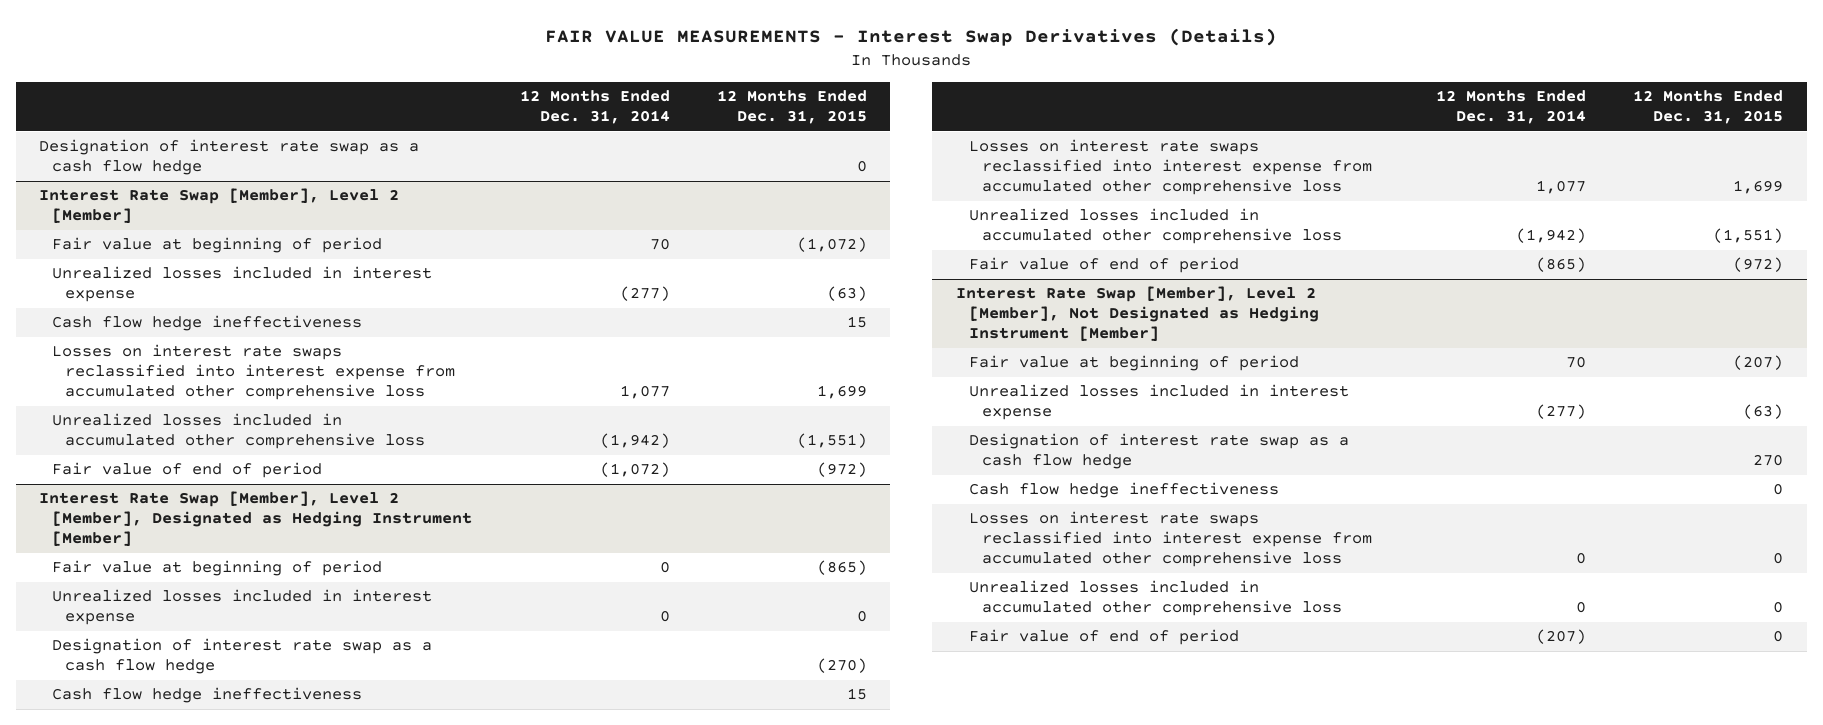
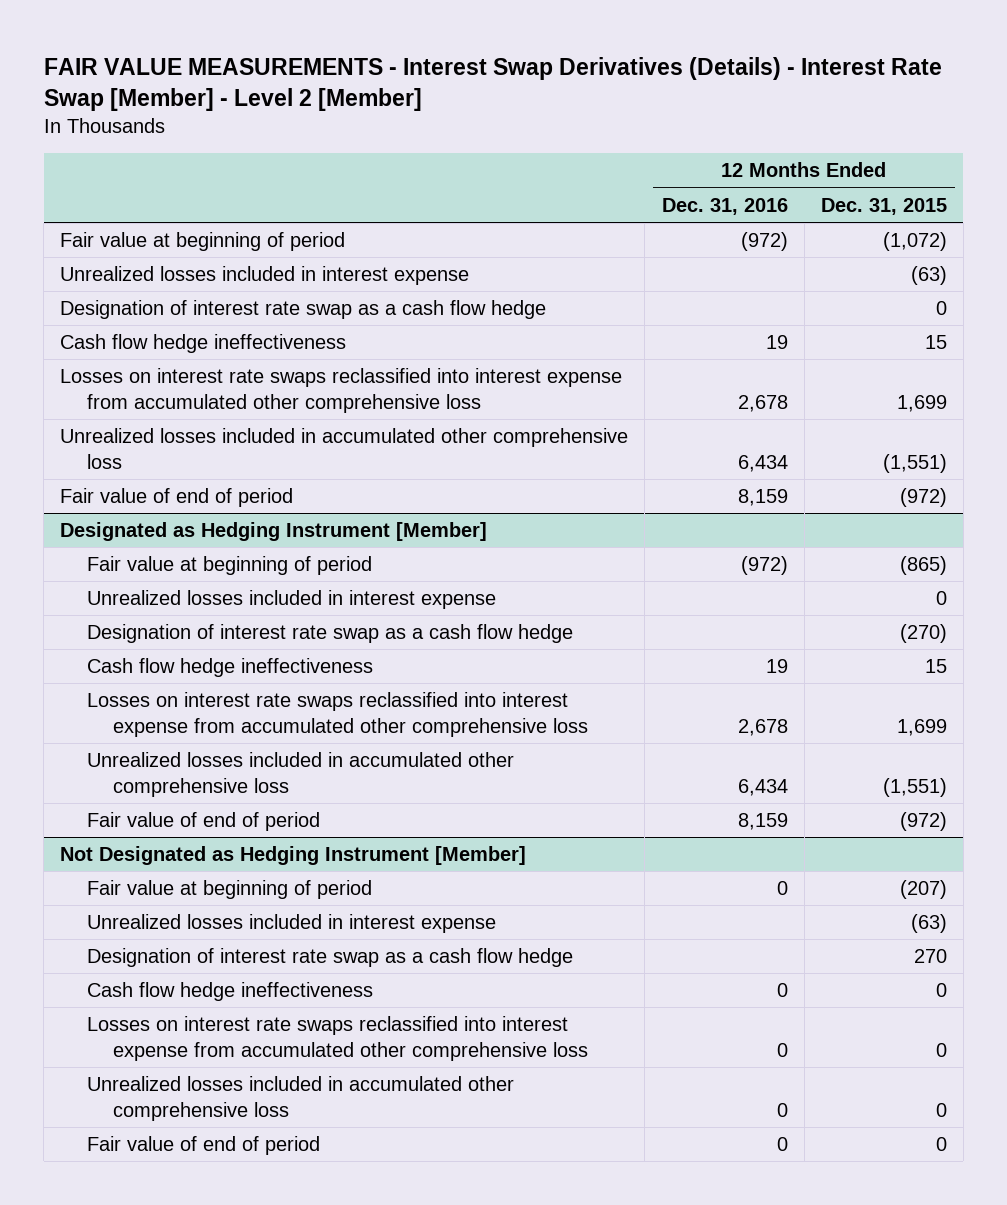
- FAIR VALUE MEASUREMENTS - Interest Swap Derivatives (Details)
+ FAIR VALUE MEASUREMENTS - Interest Swap Derivatives (Details) - Interest Rate Swap [Member] - Level 2 [Member]
- | 12 Months Ended Dec. 31, 2014 | 12 Months Ended Dec. 31, 2015
+ | 12 Months Ended Dec. 31, 2016 | 12 Months Ended Dec. 31, 2015
- Interest Rate Swap [Member], Level 2 [Member]
moved down: Designation of interest rate swap as a cash flow hedge | | 0
- Interest Rate Swap [Member], Level 2 [Member], Designated as Hedging Instrument [Member]
+ Designated as Hedging Instrument [Member]
- Interest Rate Swap [Member], Level 2 [Member], Not Designated as Hedging Instrument [Member]
+ Not Designated as Hedging Instrument [Member]

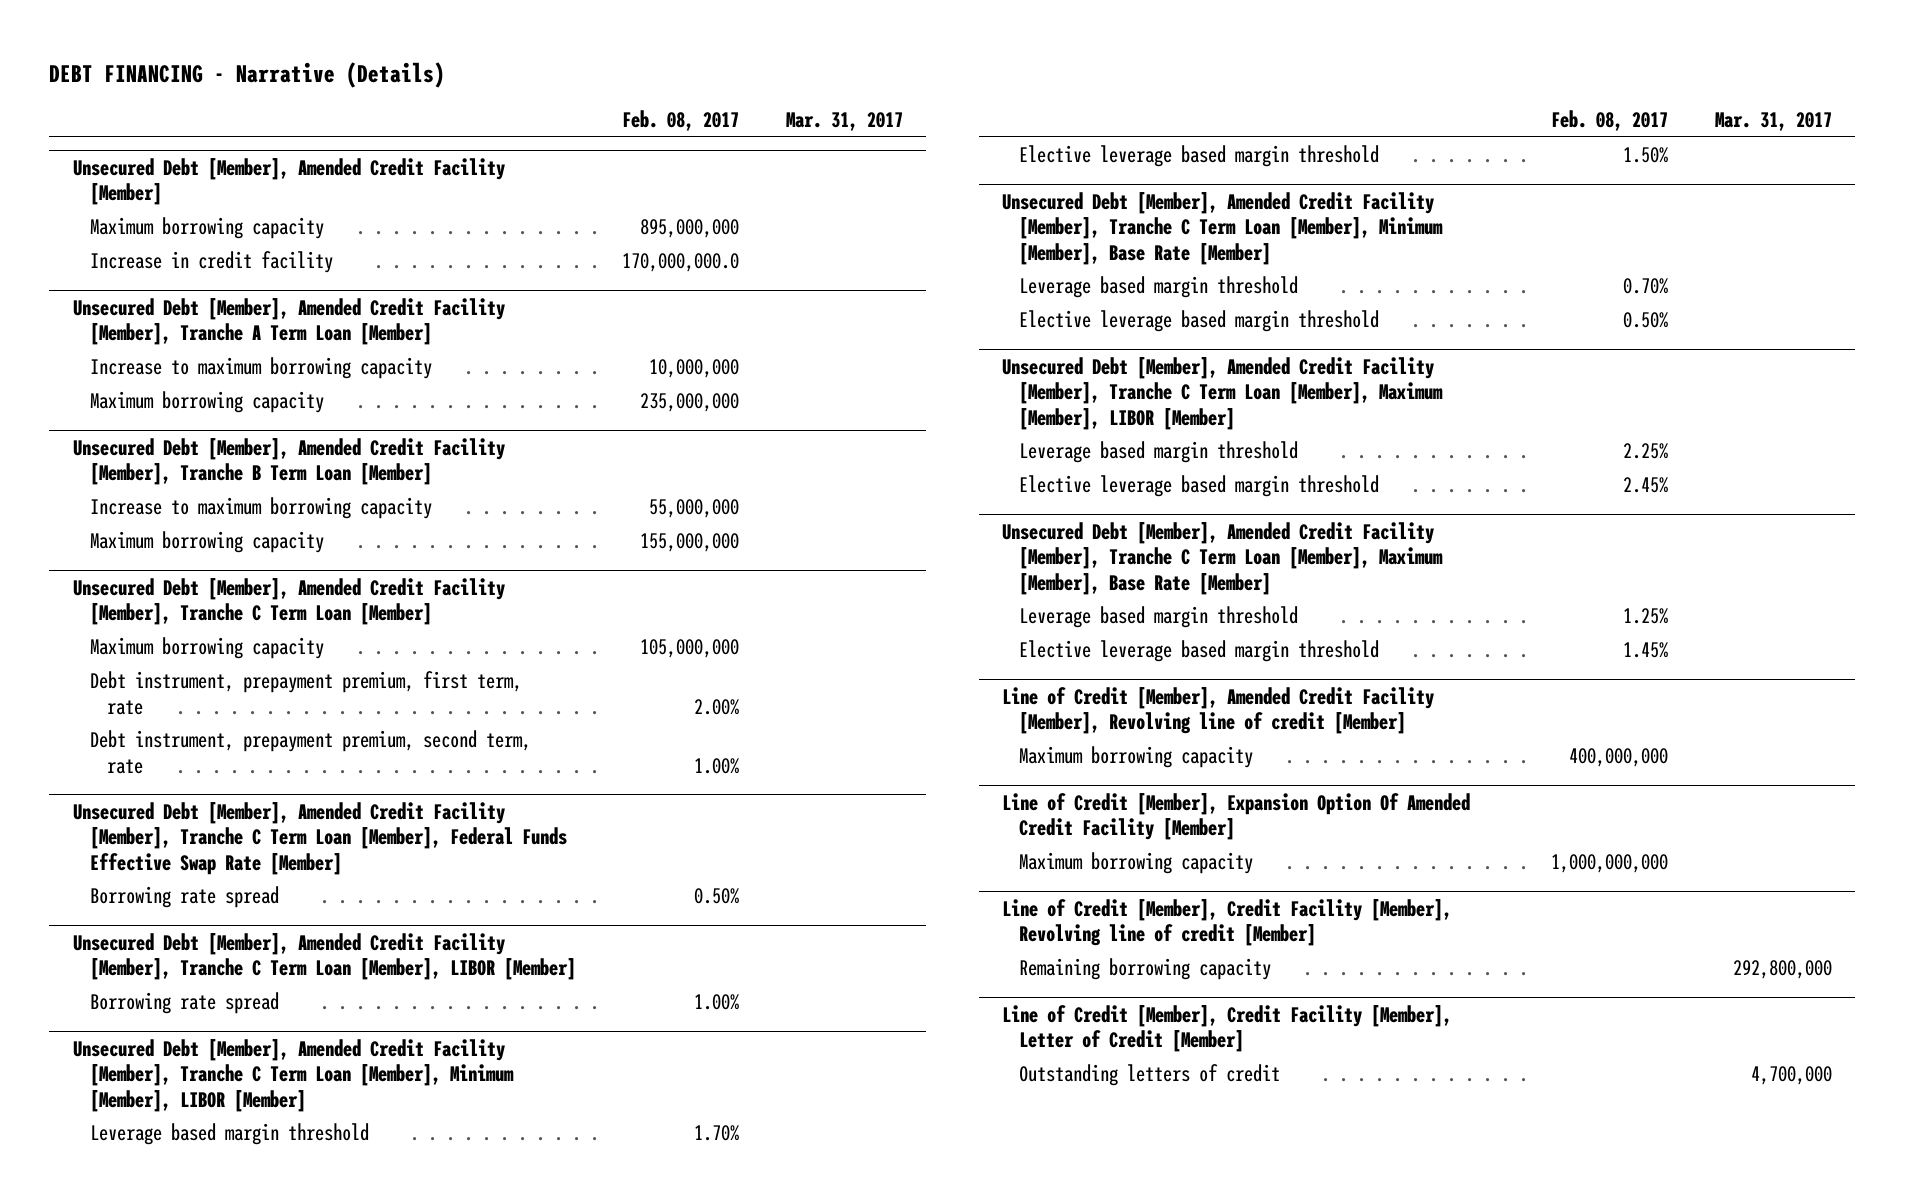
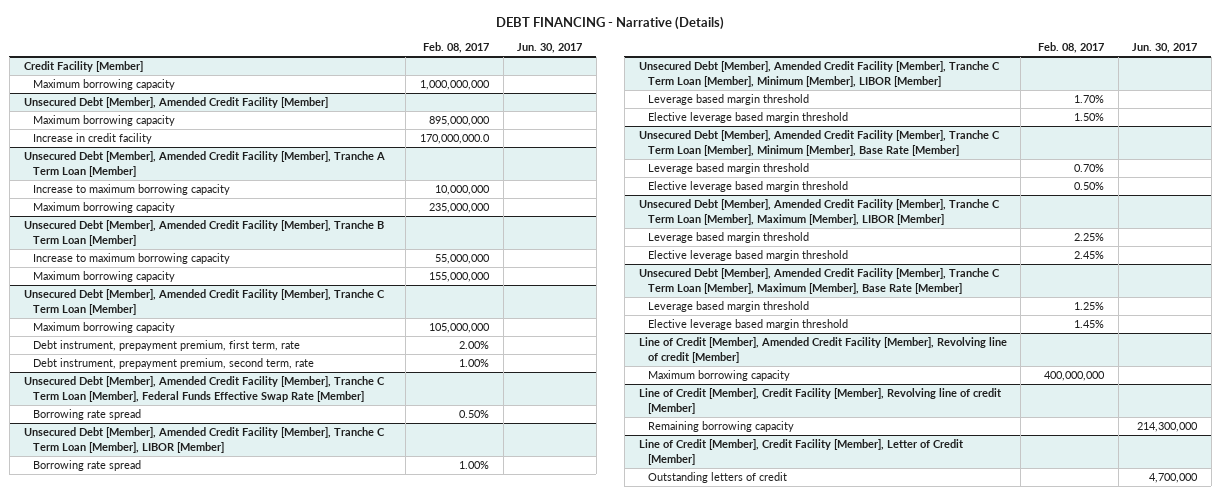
- | Feb. 08, 2017 | Mar. 31, 2017
+ | Feb. 08, 2017 | Jun. 30, 2017
+ Credit Facility [Member]
+ Maximum borrowing capacity | 1,000,000,000 |
- Line of Credit [Member], Expansion Option Of Amended Credit Facility [Member]
- Maximum borrowing capacity | 1,000,000,000 |

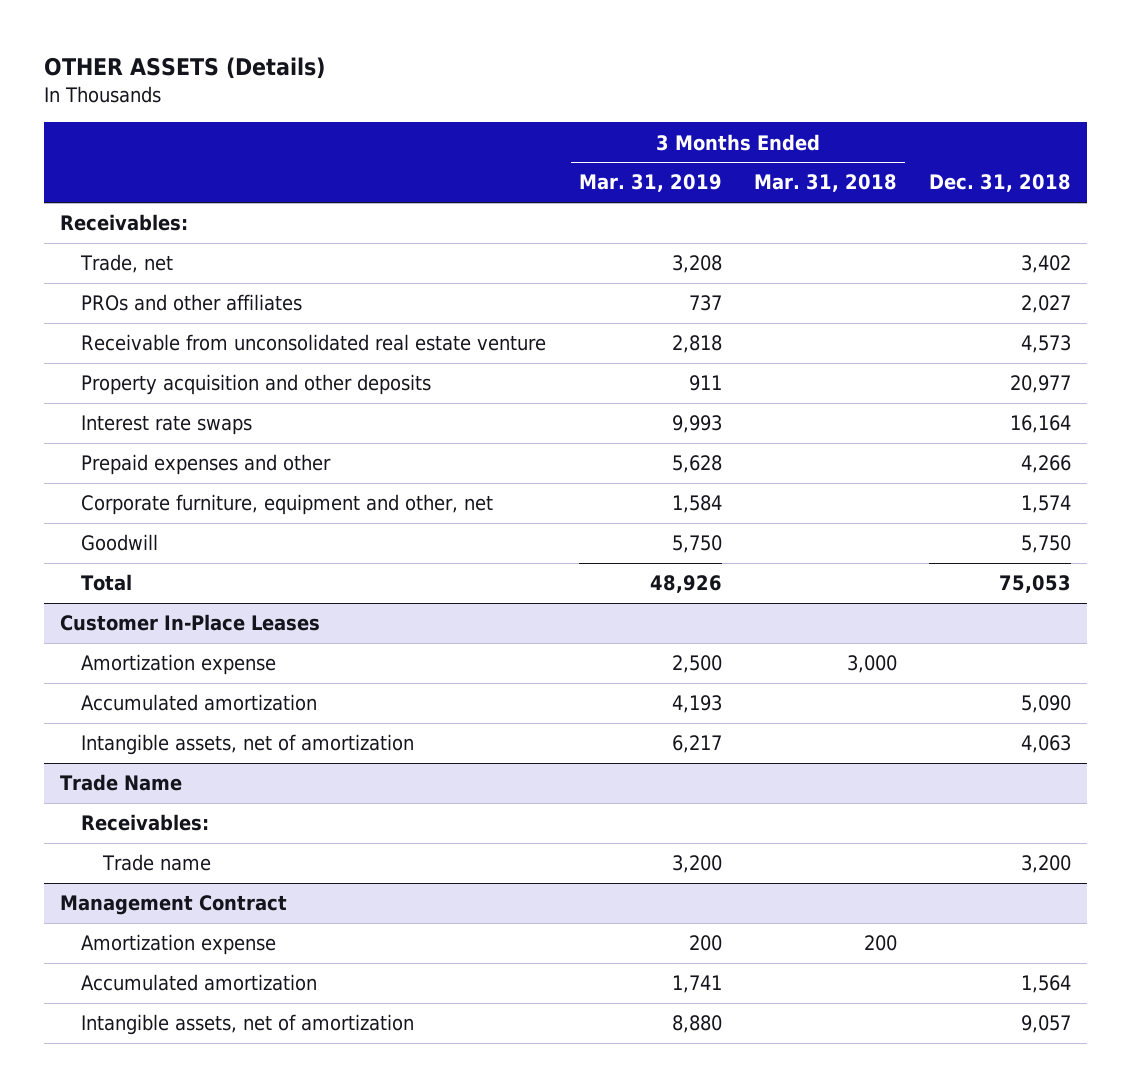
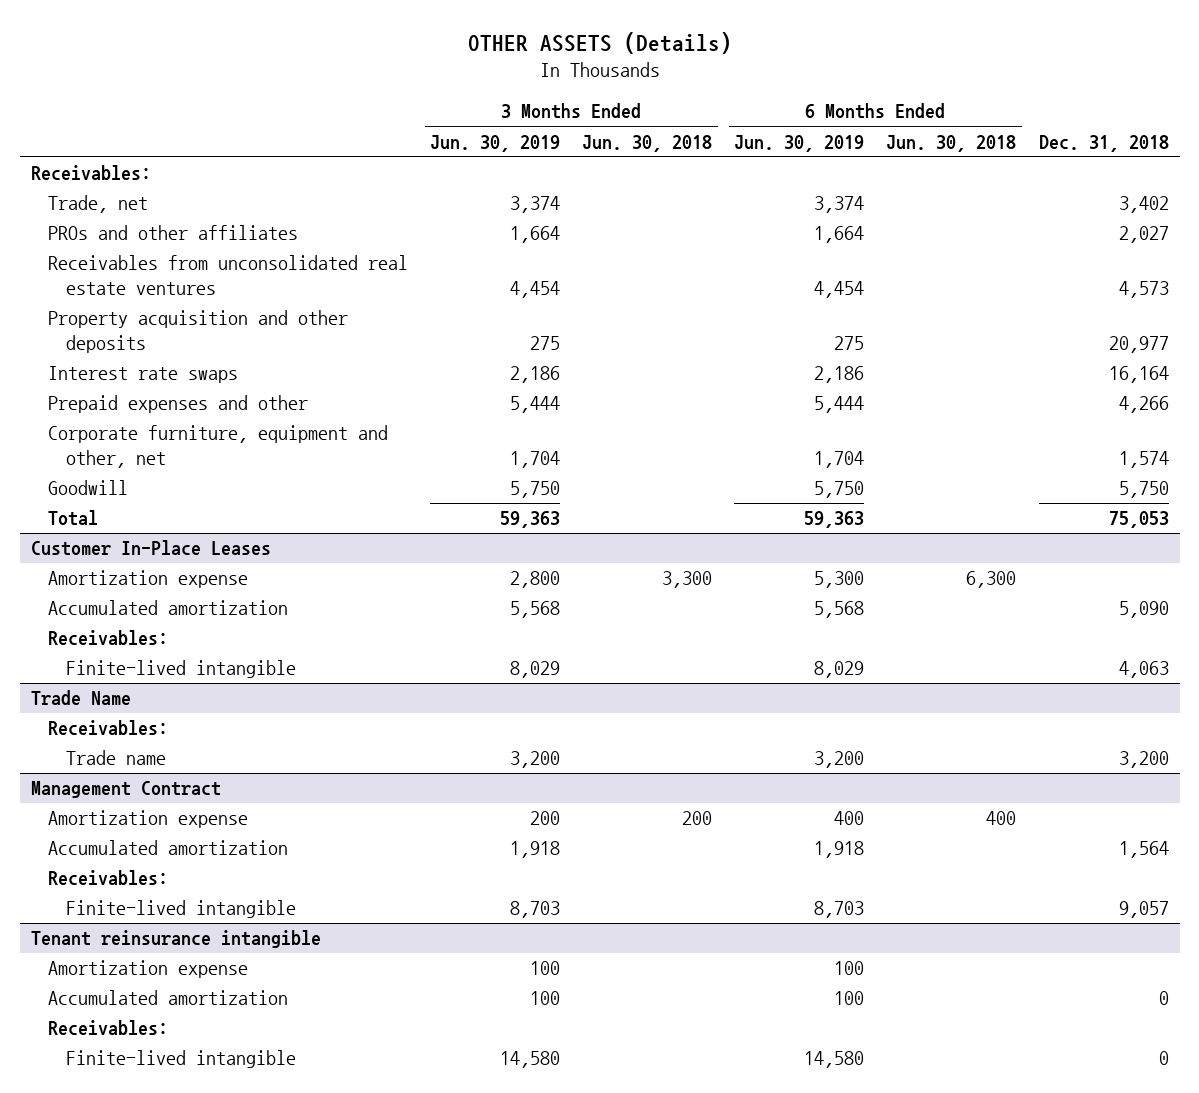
- | 3 Months Ended Mar. 31, 2019 | 3 Months Ended Mar. 31, 2018 | Dec. 31, 2018
+ | 3 Months Ended Jun. 30, 2019 | 3 Months Ended Jun. 30, 2018 | 6 Months Ended Jun. 30, 2019 | 6 Months Ended Jun. 30, 2018 | Dec. 31, 2018
- Receivable from unconsolidated real estate venture | 2,818 | | 4,573
+ Receivables from unconsolidated real estate ventures | 4,454 | | 4,454 | | 4,573
@ Customer In-Place Leases
- Intangible assets, net of amortization | 6,217 | | 4,063
+ Receivables:
+ Finite-lived intangible | 8,029 | | 8,029 | | 4,063
@ Management Contract
- Intangible assets, net of amortization | 8,880 | | 9,057
+ Receivables:
+ Finite-lived intangible | 8,703 | | 8,703 | | 9,057
+ Tenant reinsurance intangible
+ Amortization expense | 100 | | 100 | |
+ Accumulated amortization | 100 | | 100 | | 0
+ Receivables:
+ Finite-lived intangible | 14,580 | | 14,580 | | 0

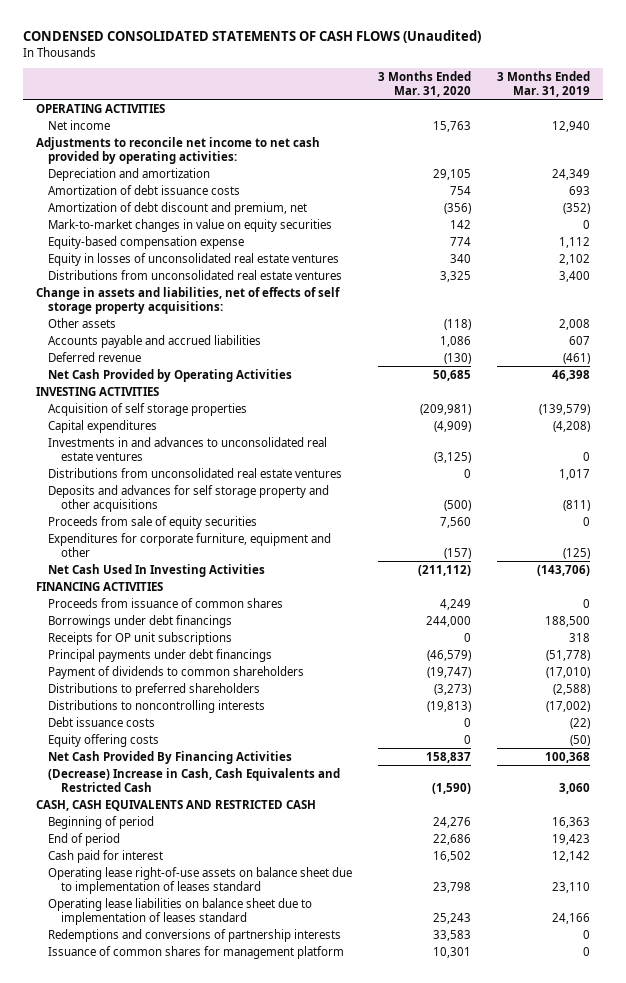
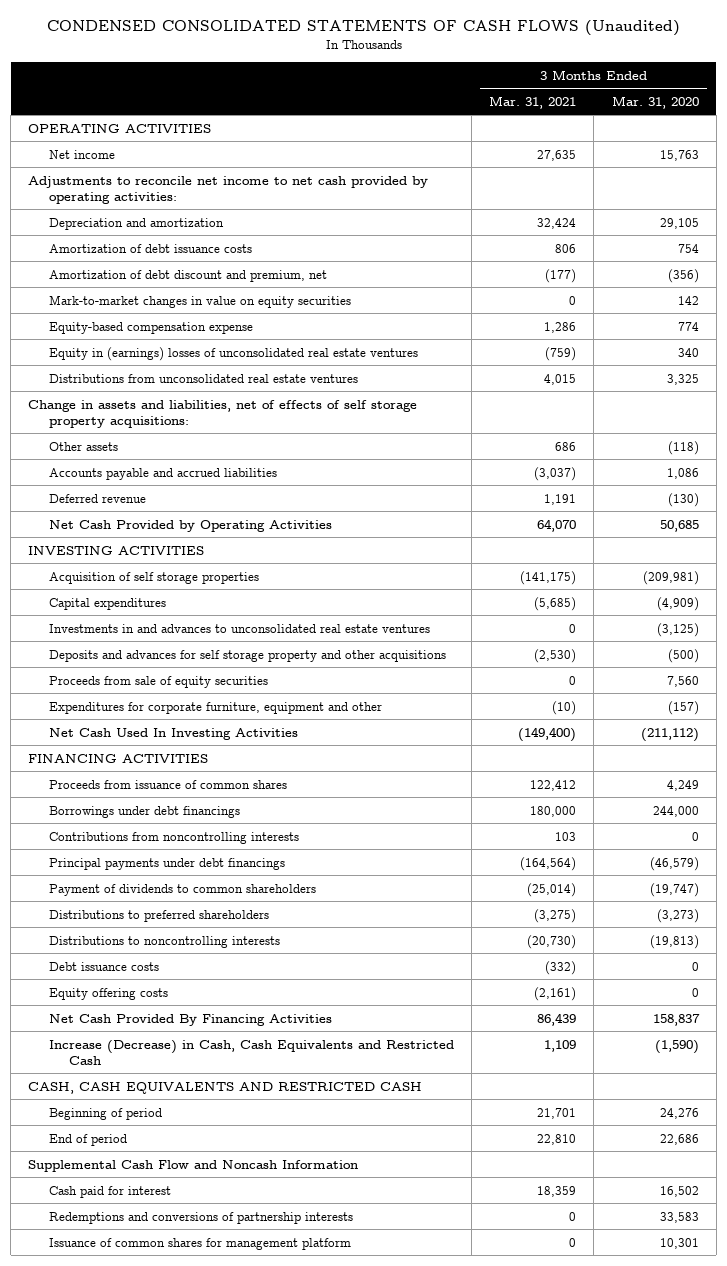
- | 3 Months Ended Mar. 31, 2020 | 3 Months Ended Mar. 31, 2019
+ | 3 Months Ended Mar. 31, 2021 | 3 Months Ended Mar. 31, 2020
- Equity in losses of unconsolidated real estate ventures | 340 | 2,102
+ Equity in (earnings) losses of unconsolidated real estate ventures | (759) | 340
- Distributions from unconsolidated real estate ventures | 0 | 1,017
- Receipts for OP unit subscriptions | 0 | 318
+ Contributions from noncontrolling interests | 103 | 0
- (Decrease) Increase in Cash, Cash Equivalents and Restricted Cash | (1,590) | 3,060
+ Increase (Decrease) in Cash, Cash Equivalents and Restricted Cash | 1,109 | (1,590)
+ Supplemental Cash Flow and Noncash Information
- Operating lease right-of-use assets on balance sheet due to implementation of leases standard | 23,798 | 23,110
- Operating lease liabilities on balance sheet due to implementation of leases standard | 25,243 | 24,166

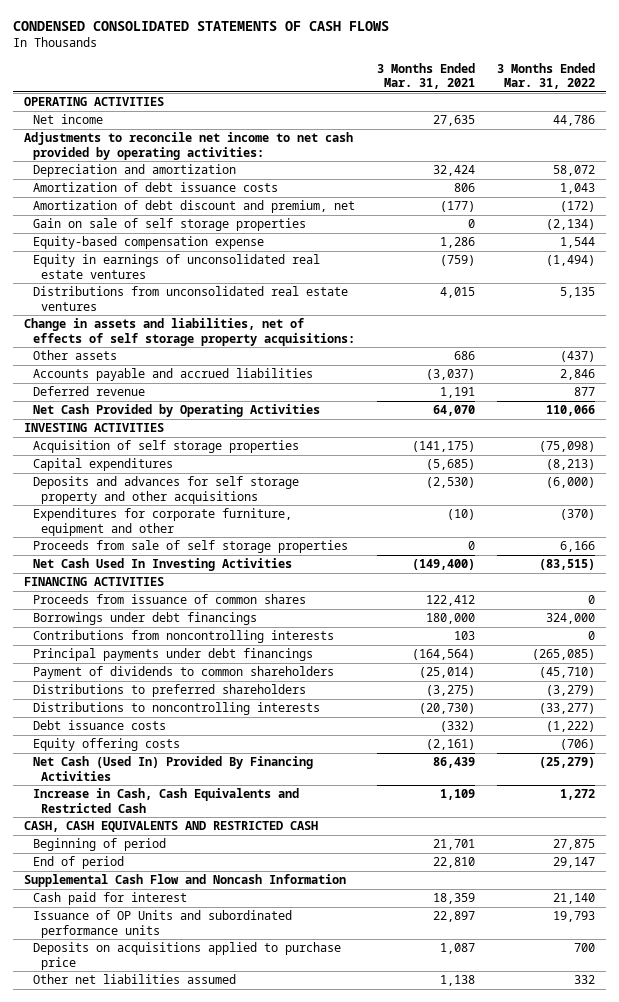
- CONDENSED CONSOLIDATED STATEMENTS OF CASH FLOWS (Unaudited)
+ CONDENSED CONSOLIDATED STATEMENTS OF CASH FLOWS
- | 3 Months Ended Mar. 31, 2021 | 3 Months Ended Mar. 31, 2020
+ | 3 Months Ended Mar. 31, 2021 | 3 Months Ended Mar. 31, 2022
- Mark-to-market changes in value on equity securities | 0 | 142
+ Gain on sale of self storage properties | 0 | (2,134)
- Equity in (earnings) losses of unconsolidated real estate ventures | (759) | 340
+ Equity in earnings of unconsolidated real estate ventures | (759) | (1,494)
- Investments in and advances to unconsolidated real estate ventures | 0 | (3,125)
- Proceeds from sale of equity securities | 0 | 7,560
+ Proceeds from sale of self storage properties | 0 | 6,166
- Net Cash Provided By Financing Activities | 86,439 | 158,837
- Increase (Decrease) in Cash, Cash Equivalents and Restricted Cash | 1,109 | (1,590)
+ Net Cash (Used In) Provided By Financing Activities | 86,439 | (25,279)
+ Increase in Cash, Cash Equivalents and Restricted Cash | 1,109 | 1,272
- Redemptions and conversions of partnership interests | 0 | 33,583
- Issuance of common shares for management platform | 0 | 10,301
+ Issuance of OP Units and subordinated performance units | 22,897 | 19,793
+ Deposits on acquisitions applied to purchase price | 1,087 | 700
+ Other net liabilities assumed | 1,138 | 332

